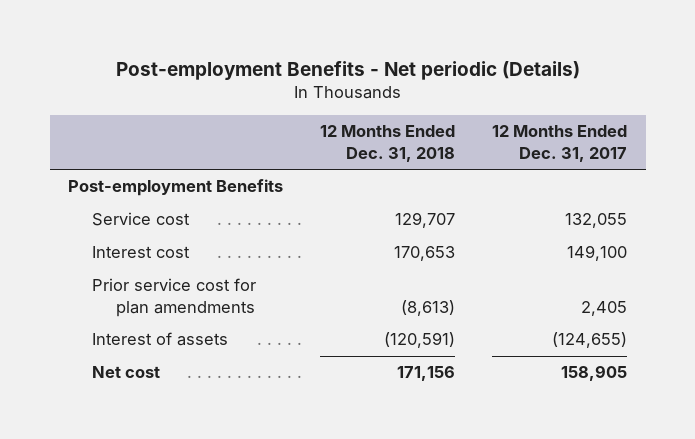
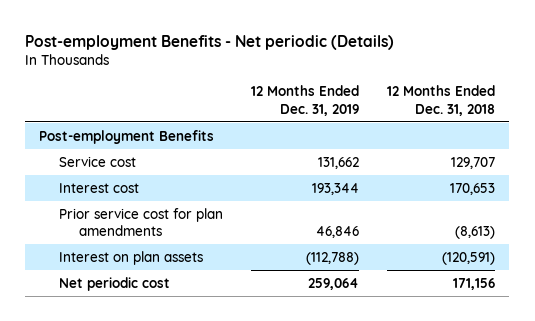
- | 12 Months Ended Dec. 31, 2018 | 12 Months Ended Dec. 31, 2017
+ | 12 Months Ended Dec. 31, 2019 | 12 Months Ended Dec. 31, 2018
- Interest of assets | (120,591) | (124,655)
- Net cost | 171,156 | 158,905
+ Interest on plan assets | (112,788) | (120,591)
+ Net periodic cost | 259,064 | 171,156

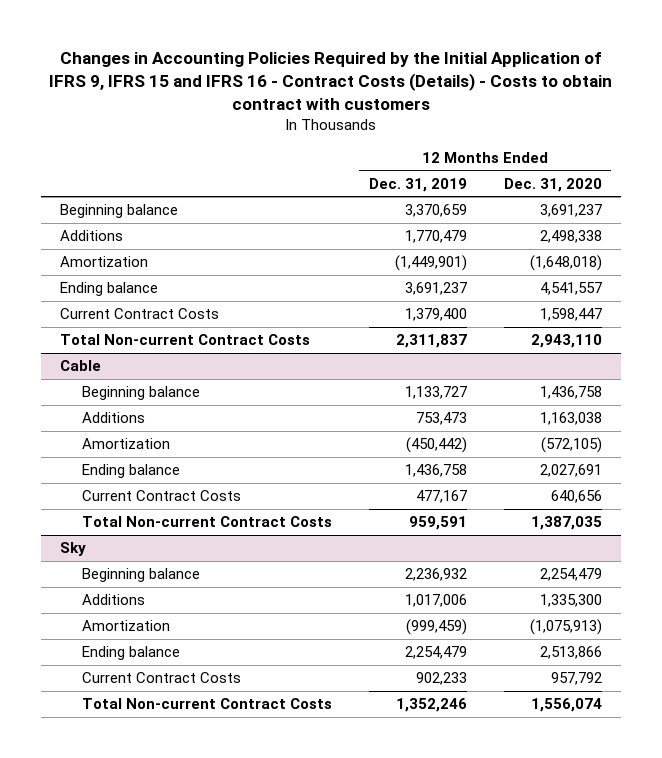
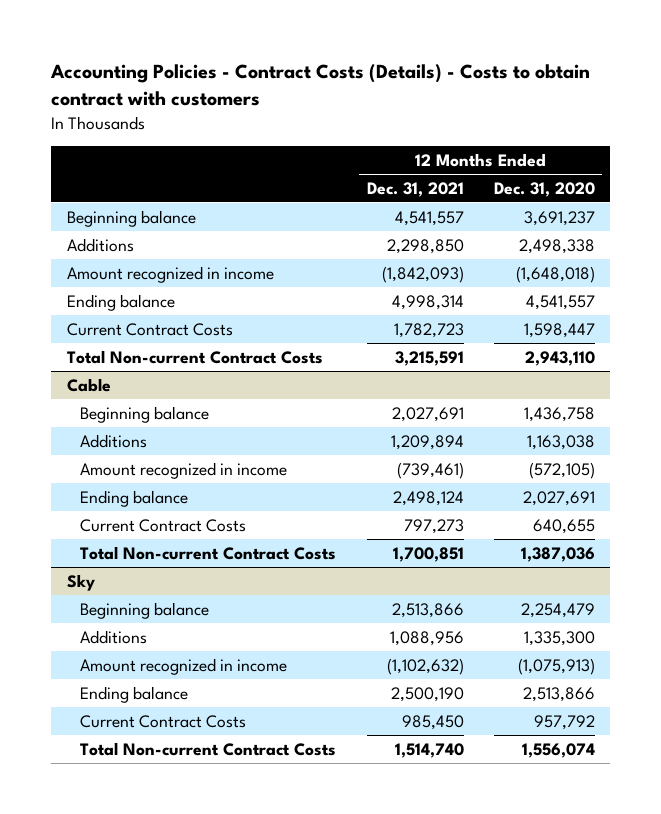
- Changes in Accounting Policies Required by the Initial Application of IFRS 9, IFRS 15 and IFRS 16 - Contract Costs (Details) - Costs to obtain contract with customers
+ Accounting Policies - Contract Costs (Details) - Costs to obtain contract with customers
- | 12 Months Ended Dec. 31, 2019 | 12 Months Ended Dec. 31, 2020
+ | 12 Months Ended Dec. 31, 2021 | 12 Months Ended Dec. 31, 2020
- Amortization | (1,449,901) | (1,648,018)
+ Amount recognized in income | (1,842,093) | (1,648,018)
@ Cable
- Amortization | (450,442) | (572,105)
+ Amount recognized in income | (739,461) | (572,105)
- Current Contract Costs | 477,167 | 640,656
- Total Non-current Contract Costs | 959,591 | 1,387,035
+ Current Contract Costs | 797,273 | 640,655
+ Total Non-current Contract Costs | 1,700,851 | 1,387,036
@ Sky
- Amortization | (999,459) | (1,075,913)
+ Amount recognized in income | (1,102,632) | (1,075,913)

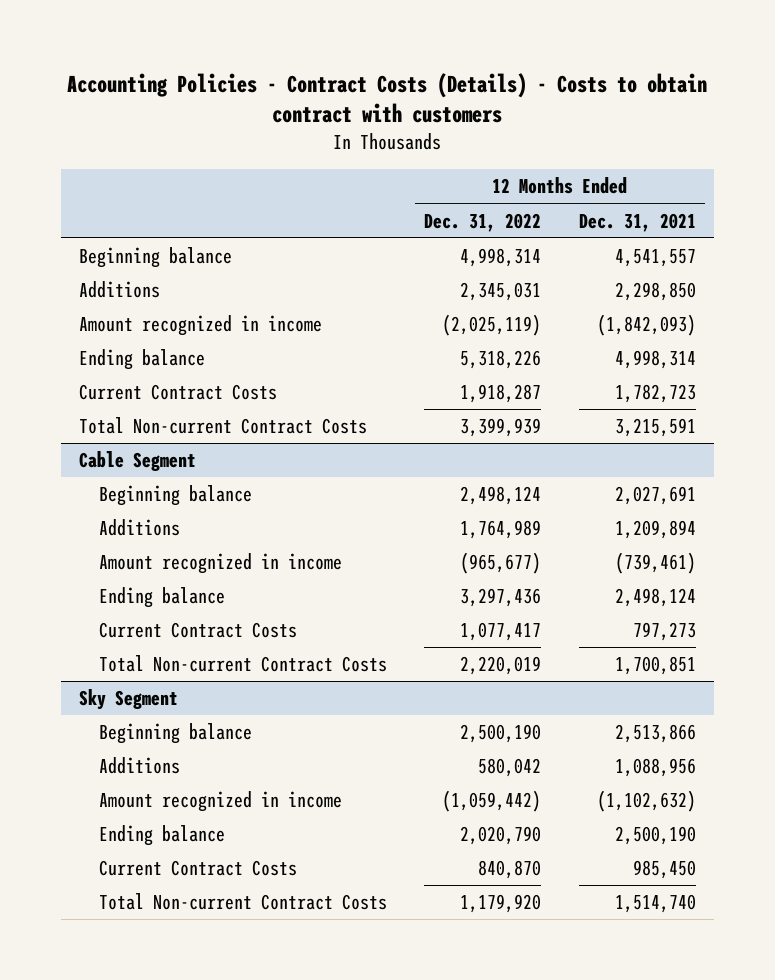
- | 12 Months Ended Dec. 31, 2021 | 12 Months Ended Dec. 31, 2020
+ | 12 Months Ended Dec. 31, 2022 | 12 Months Ended Dec. 31, 2021
- Cable
+ Cable Segment
- Sky
+ Sky Segment

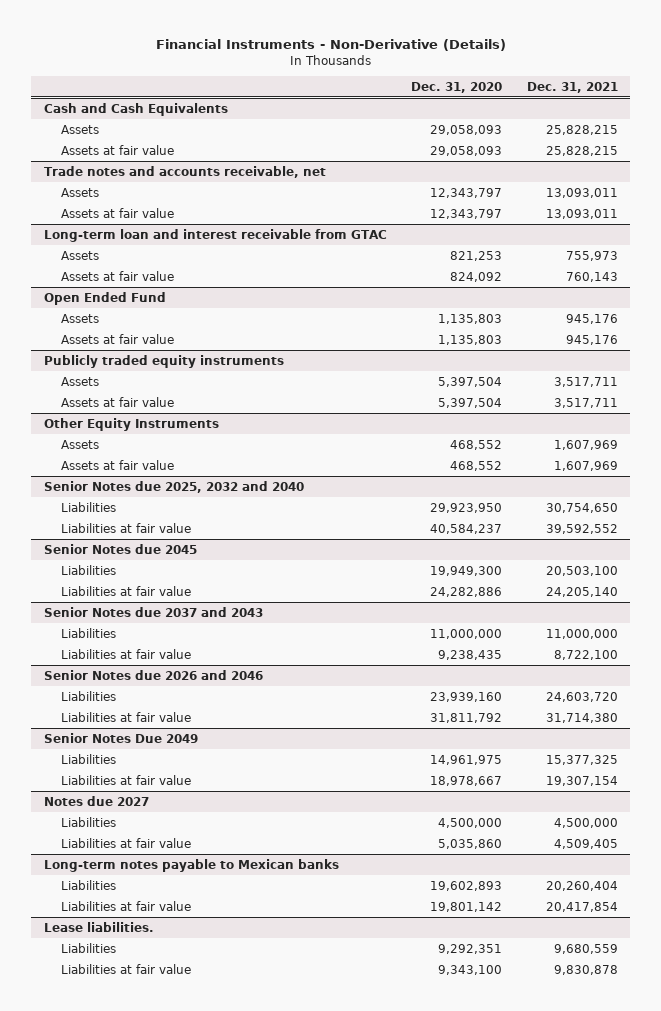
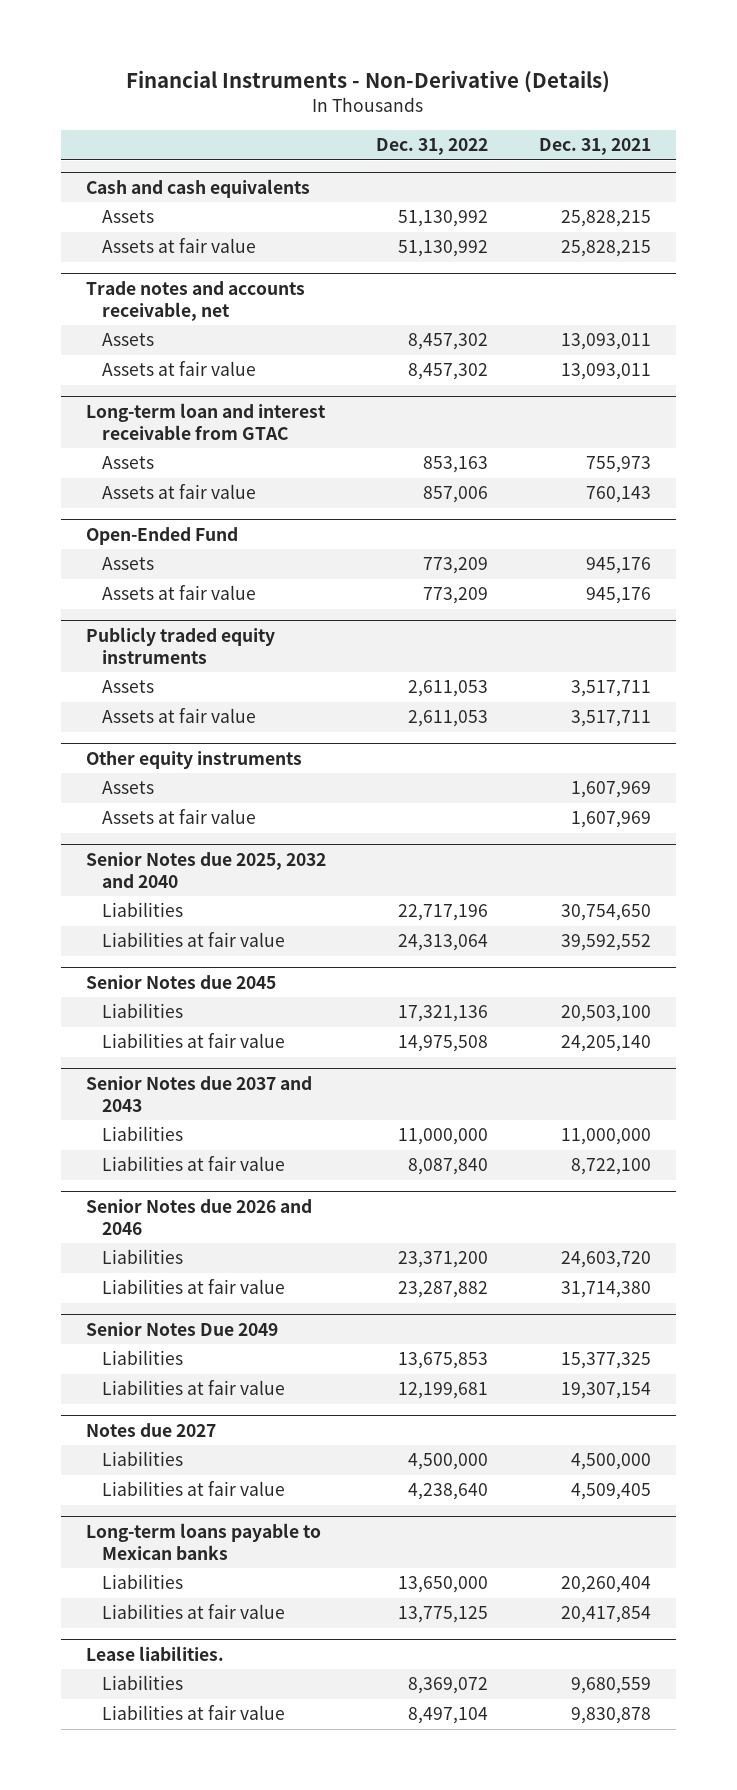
- | Dec. 31, 2020 | Dec. 31, 2021
+ | Dec. 31, 2022 | Dec. 31, 2021
- Cash and Cash Equivalents
+ Cash and cash equivalents
- Open Ended Fund
+ Open-Ended Fund
- Other Equity Instruments
+ Other equity instruments
- Long-term notes payable to Mexican banks
+ Long-term loans payable to Mexican banks

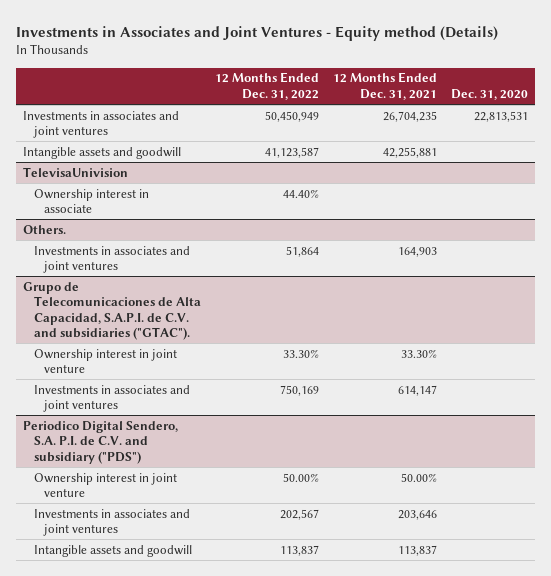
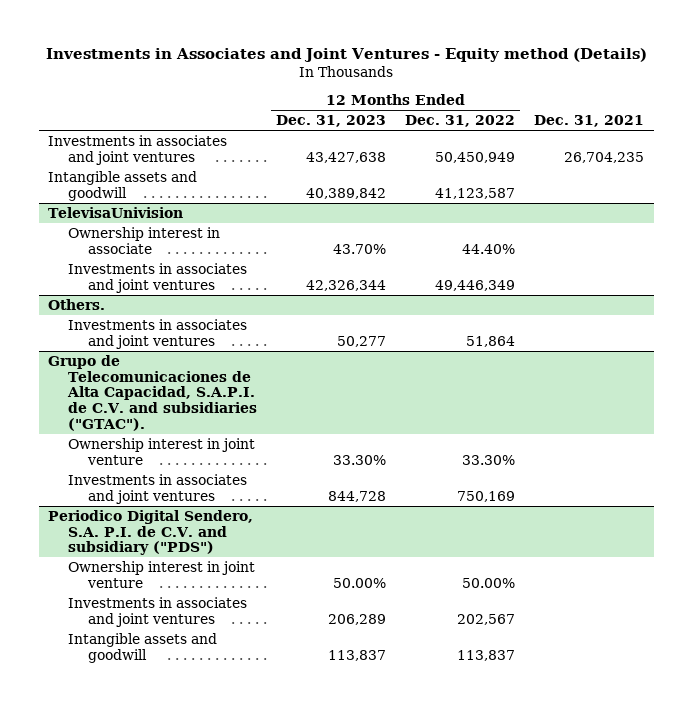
- | 12 Months Ended Dec. 31, 2022 | 12 Months Ended Dec. 31, 2021 | Dec. 31, 2020
+ | 12 Months Ended Dec. 31, 2023 | 12 Months Ended Dec. 31, 2022 | Dec. 31, 2021
@ TelevisaUnivision
+ Investments in associates and joint ventures | 42,326,344 | 49,446,349 |

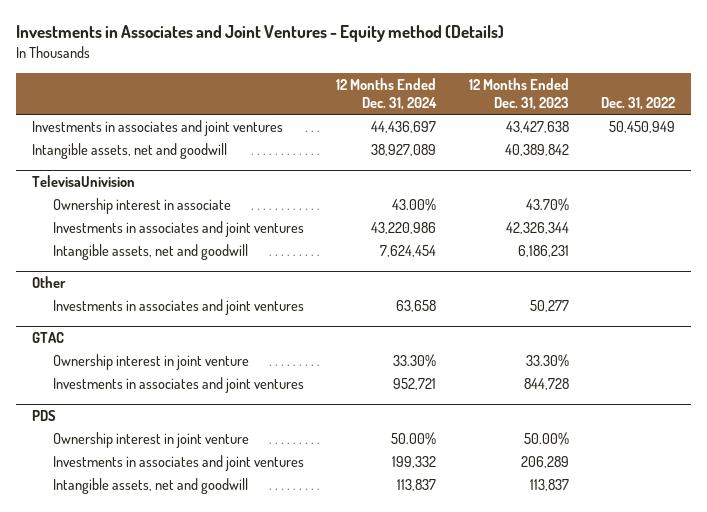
- | 12 Months Ended Dec. 31, 2023 | 12 Months Ended Dec. 31, 2022 | Dec. 31, 2021
+ | 12 Months Ended Dec. 31, 2024 | 12 Months Ended Dec. 31, 2023 | Dec. 31, 2022
- Intangible assets and goodwill | 40,389,842 | 41,123,587 |
+ Intangible assets, net and goodwill | 38,927,089 | 40,389,842 |
- Others.
@ TelevisaUnivision
+ Intangible assets, net and goodwill | 7,624,454 | 6,186,231 |
+ Other
- Grupo de Telecomunicaciones de Alta Capacidad, S.A.P.I. de C.V. and subsidiaries ("GTAC").
+ GTAC
- Periodico Digital Sendero, S.A. P.I. de C.V. and subsidiary ("PDS")
+ PDS
- Intangible assets and goodwill | 113,837 | 113,837 |
+ Intangible assets, net and goodwill | 113,837 | 113,837 |

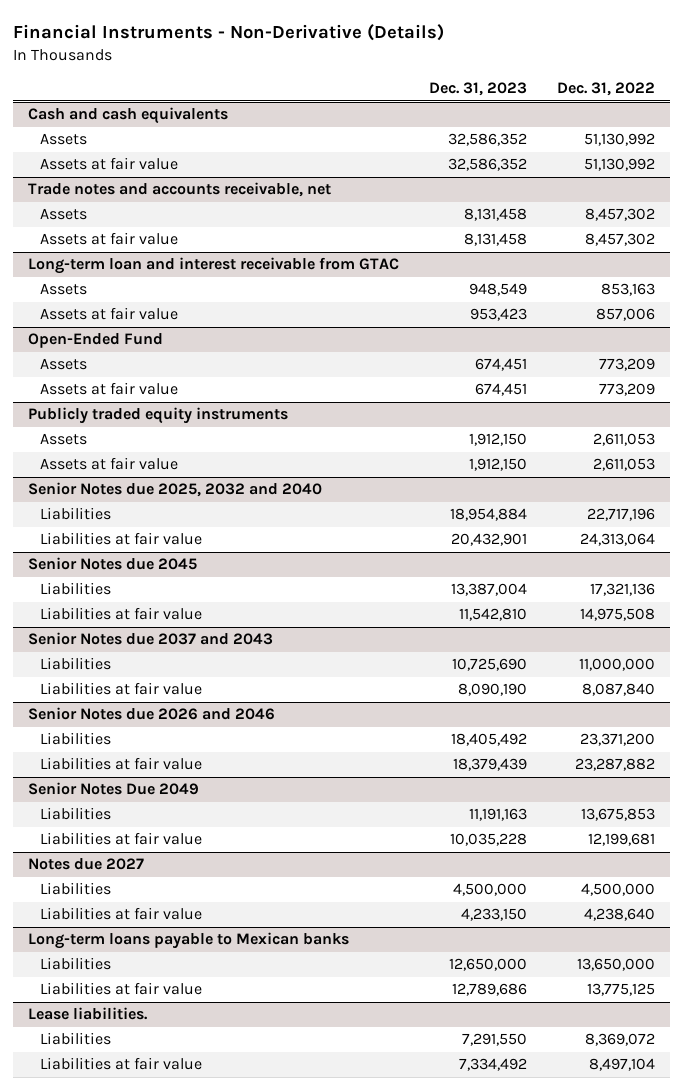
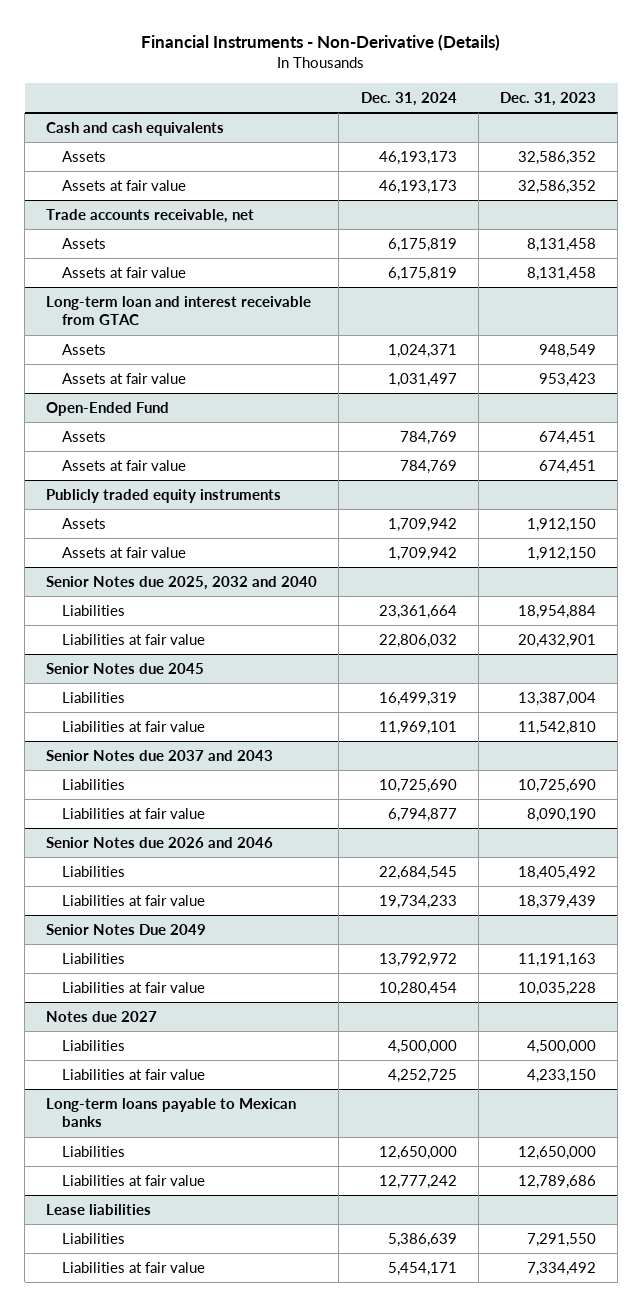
- | Dec. 31, 2023 | Dec. 31, 2022
+ | Dec. 31, 2024 | Dec. 31, 2023
- Trade notes and accounts receivable, net
+ Trade accounts receivable, net
- Lease liabilities.
+ Lease liabilities

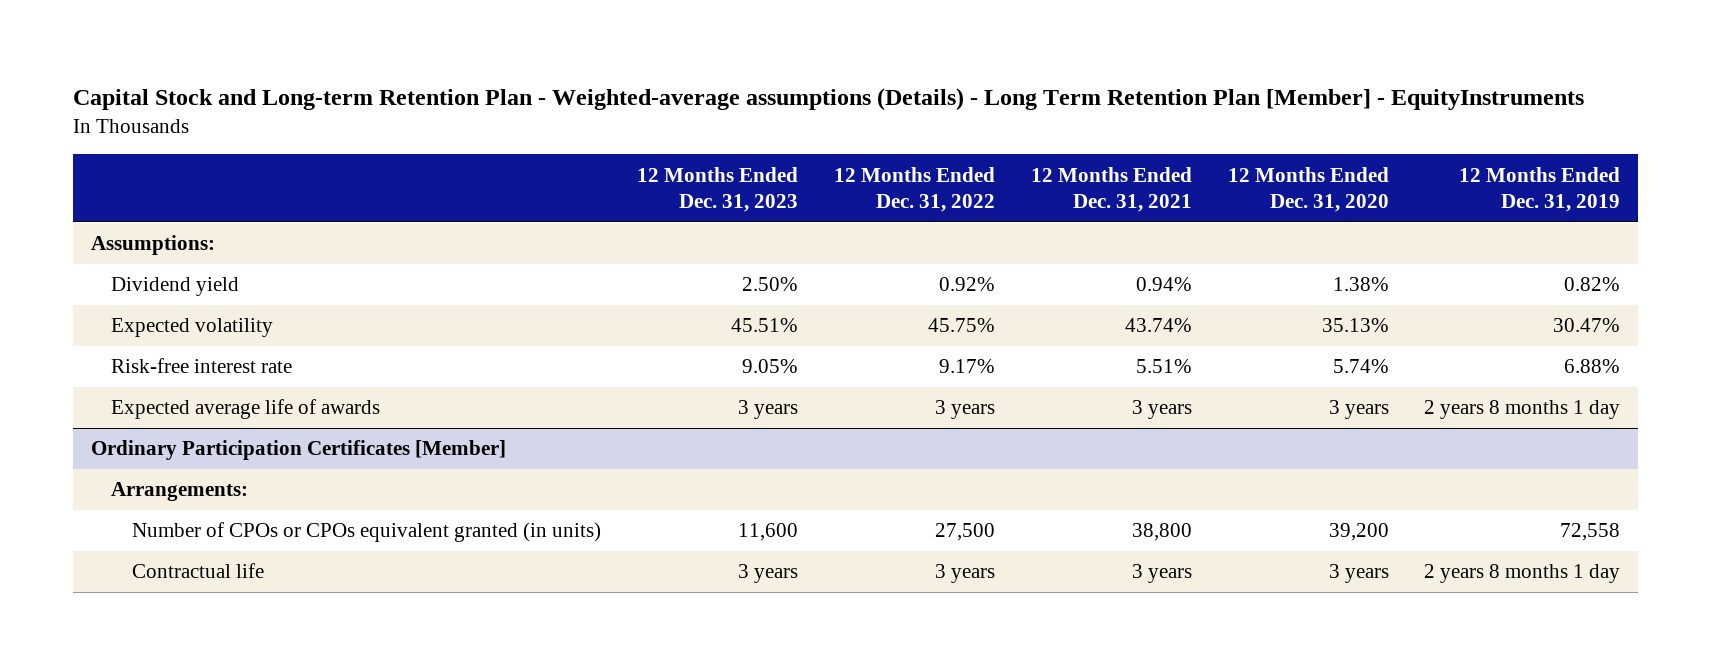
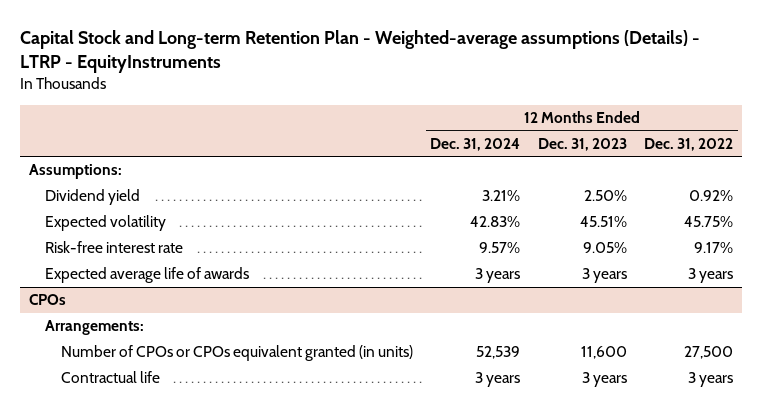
- Capital Stock and Long-term Retention Plan - Weighted-average assumptions (Details) - Long Term Retention Plan [Member] - EquityInstruments
+ Capital Stock and Long-term Retention Plan - Weighted-average assumptions (Details) - LTRP - EquityInstruments
- | 12 Months Ended Dec. 31, 2023 | 12 Months Ended Dec. 31, 2022 | 12 Months Ended Dec. 31, 2021 | 12 Months Ended Dec. 31, 2020 | 12 Months Ended Dec. 31, 2019
+ | 12 Months Ended Dec. 31, 2024 | 12 Months Ended Dec. 31, 2023 | 12 Months Ended Dec. 31, 2022
- Ordinary Participation Certificates [Member]
+ CPOs

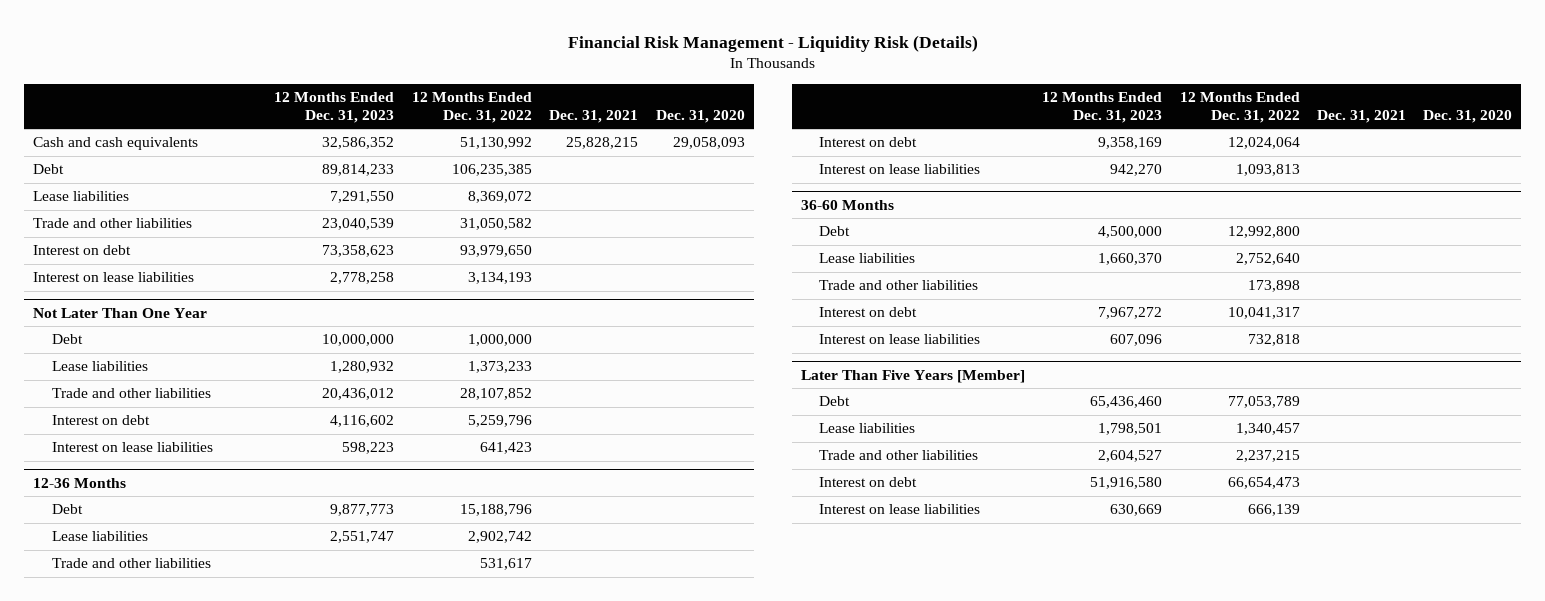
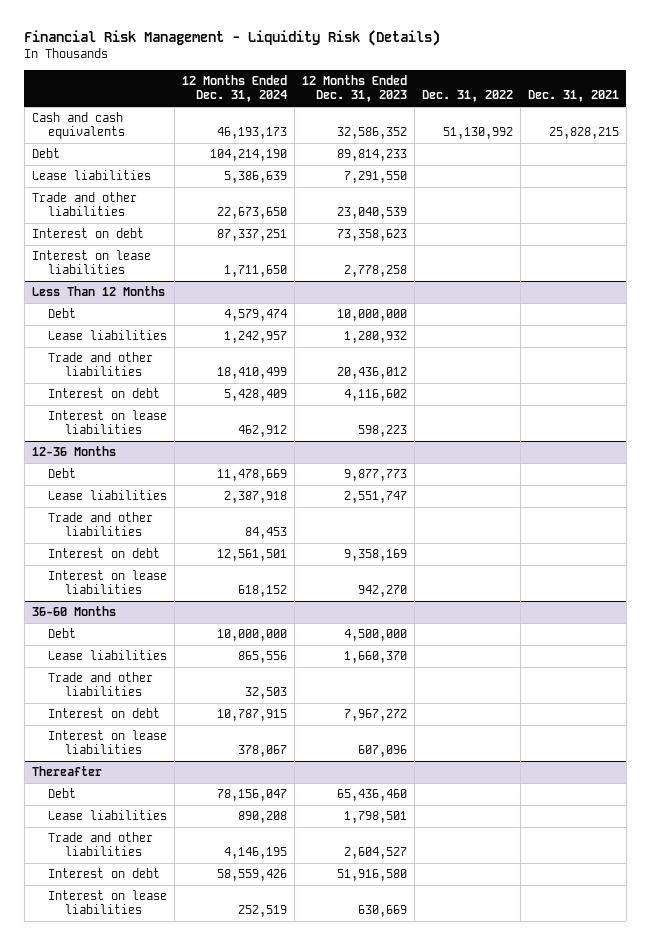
- | 12 Months Ended Dec. 31, 2023 | 12 Months Ended Dec. 31, 2022 | Dec. 31, 2021 | Dec. 31, 2020
+ | 12 Months Ended Dec. 31, 2024 | 12 Months Ended Dec. 31, 2023 | Dec. 31, 2022 | Dec. 31, 2021
- Not Later Than One Year
+ Less Than 12 Months
- Later Than Five Years [Member]
+ Thereafter

